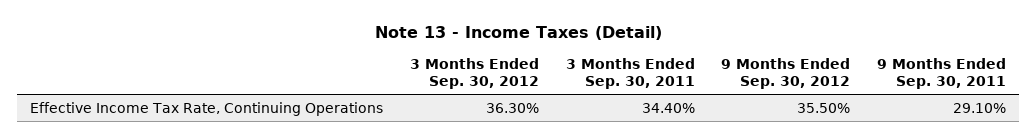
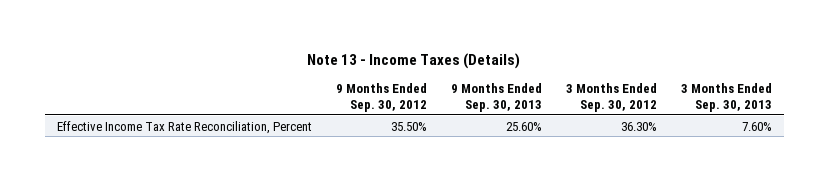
- Note 13 - Income Taxes (Detail)
+ Note 13 - Income Taxes (Details)
- | 3 Months Ended Sep. 30, 2012 | 3 Months Ended Sep. 30, 2011 | 9 Months Ended Sep. 30, 2012 | 9 Months Ended Sep. 30, 2011
+ | 9 Months Ended Sep. 30, 2012 | 9 Months Ended Sep. 30, 2013 | 3 Months Ended Sep. 30, 2012 | 3 Months Ended Sep. 30, 2013
- Effective Income Tax Rate, Continuing Operations | 36.30% | 34.40% | 35.50% | 29.10%
+ Effective Income Tax Rate Reconciliation, Percent | 35.50% | 25.60% | 36.30% | 7.60%

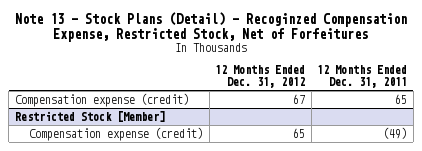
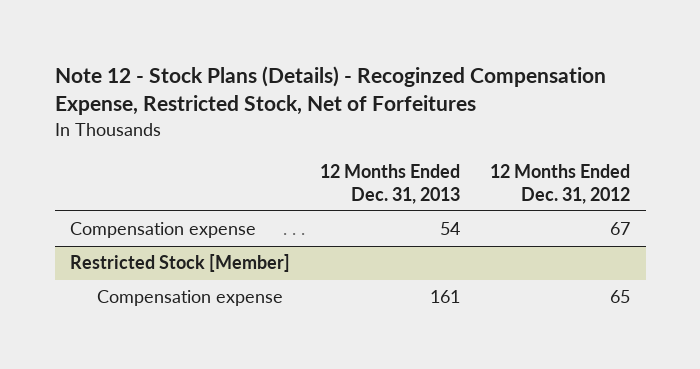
- Note 13 - Stock Plans (Detail) - Recoginzed Compensation Expense, Restricted Stock, Net of Forfeitures
+ Note 12 - Stock Plans (Details) - Recoginzed Compensation Expense, Restricted Stock, Net of Forfeitures
- | 12 Months Ended Dec. 31, 2012 | 12 Months Ended Dec. 31, 2011
+ | 12 Months Ended Dec. 31, 2013 | 12 Months Ended Dec. 31, 2012
- Compensation expense (credit) | 67 | 65
+ Compensation expense | 54 | 67
@ Restricted Stock [Member]
- Compensation expense (credit) | 65 | (49)
+ Compensation expense | 161 | 65

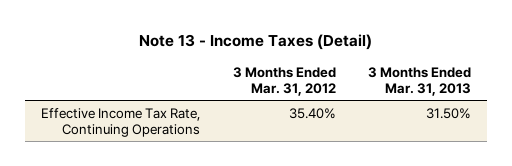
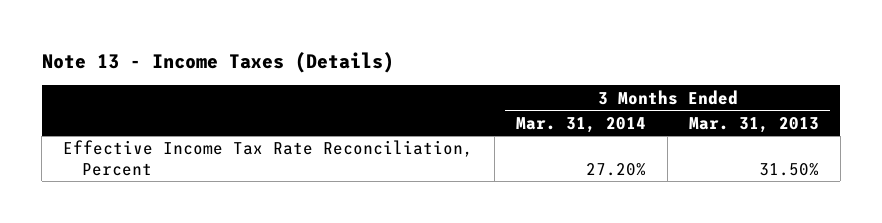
- Note 13 - Income Taxes (Detail)
+ Note 13 - Income Taxes (Details)
- | 3 Months Ended Mar. 31, 2012 | 3 Months Ended Mar. 31, 2013
+ | 3 Months Ended Mar. 31, 2014 | 3 Months Ended Mar. 31, 2013
- Effective Income Tax Rate, Continuing Operations | 35.40% | 31.50%
+ Effective Income Tax Rate Reconciliation, Percent | 27.20% | 31.50%

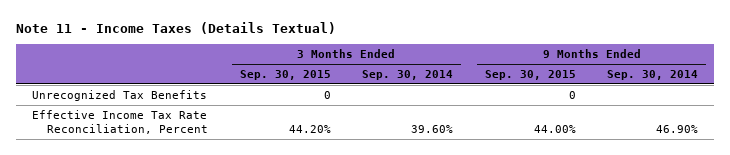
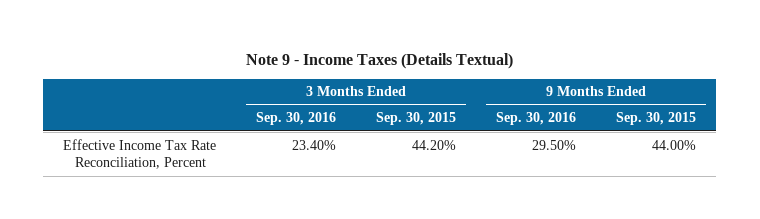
- Note 11 - Income Taxes (Details Textual)
+ Note 9 - Income Taxes (Details Textual)
- | 3 Months Ended Sep. 30, 2015 | 3 Months Ended Sep. 30, 2014 | 9 Months Ended Sep. 30, 2015 | 9 Months Ended Sep. 30, 2014
+ | 3 Months Ended Sep. 30, 2016 | 3 Months Ended Sep. 30, 2015 | 9 Months Ended Sep. 30, 2016 | 9 Months Ended Sep. 30, 2015
- Unrecognized Tax Benefits | 0 | | 0 |

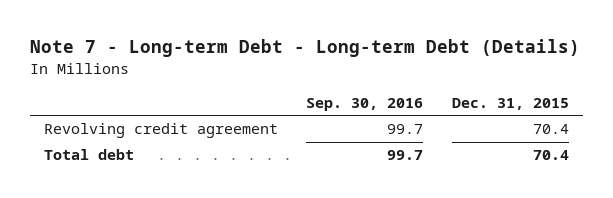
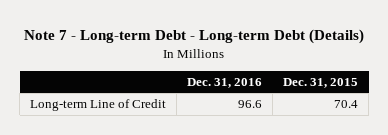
- | Sep. 30, 2016 | Dec. 31, 2015
+ | Dec. 31, 2016 | Dec. 31, 2015
- Revolving credit agreement | 99.7 | 70.4
- Total debt | 99.7 | 70.4
+ Long-term Line of Credit | 96.6 | 70.4

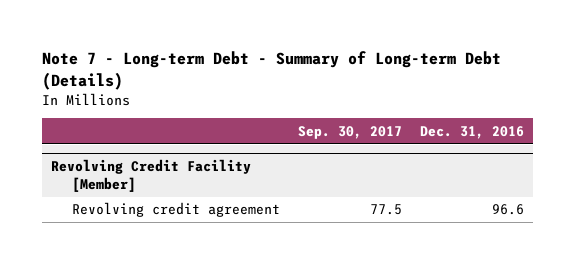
- Note 7 - Long-term Debt - Long-term Debt (Details)
+ Note 7 - Long-term Debt - Summary of Long-term Debt (Details)
- | Dec. 31, 2016 | Dec. 31, 2015
+ | Sep. 30, 2017 | Dec. 31, 2016
- Long-term Line of Credit | 96.6 | 70.4
+ Revolving Credit Facility [Member]
+ Revolving credit agreement | 77.5 | 96.6

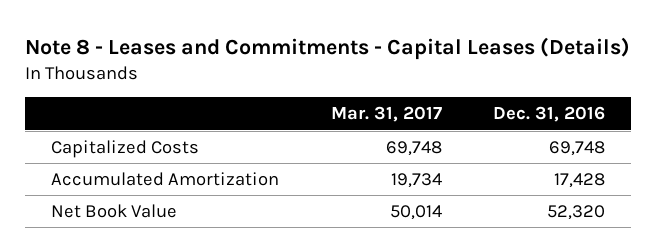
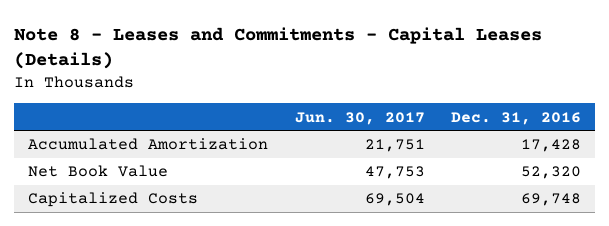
- | Mar. 31, 2017 | Dec. 31, 2016
+ | Jun. 30, 2017 | Dec. 31, 2016
moved down: Capitalized Costs | 69,504 | 69,748

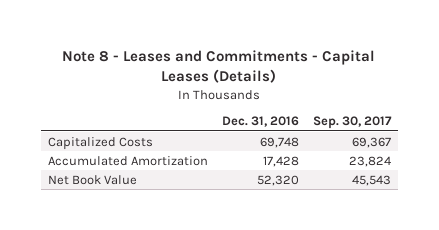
- | Jun. 30, 2017 | Dec. 31, 2016
+ | Dec. 31, 2016 | Sep. 30, 2017
moved up: Capitalized Costs | 69,748 | 69,367

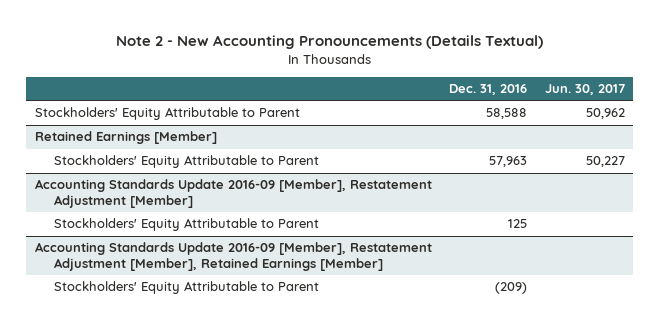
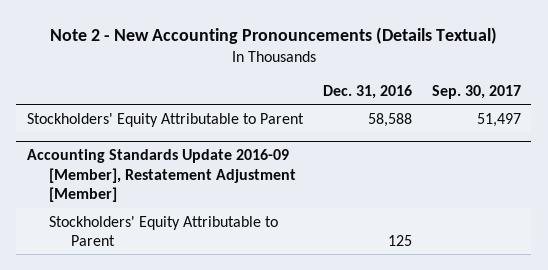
- | Dec. 31, 2016 | Jun. 30, 2017
+ | Dec. 31, 2016 | Sep. 30, 2017
- Retained Earnings [Member]
- Stockholders' Equity Attributable to Parent | 57,963 | 50,227
- Accounting Standards Update 2016-09 [Member], Restatement Adjustment [Member], Retained Earnings [Member]
- Stockholders' Equity Attributable to Parent | (209) |

